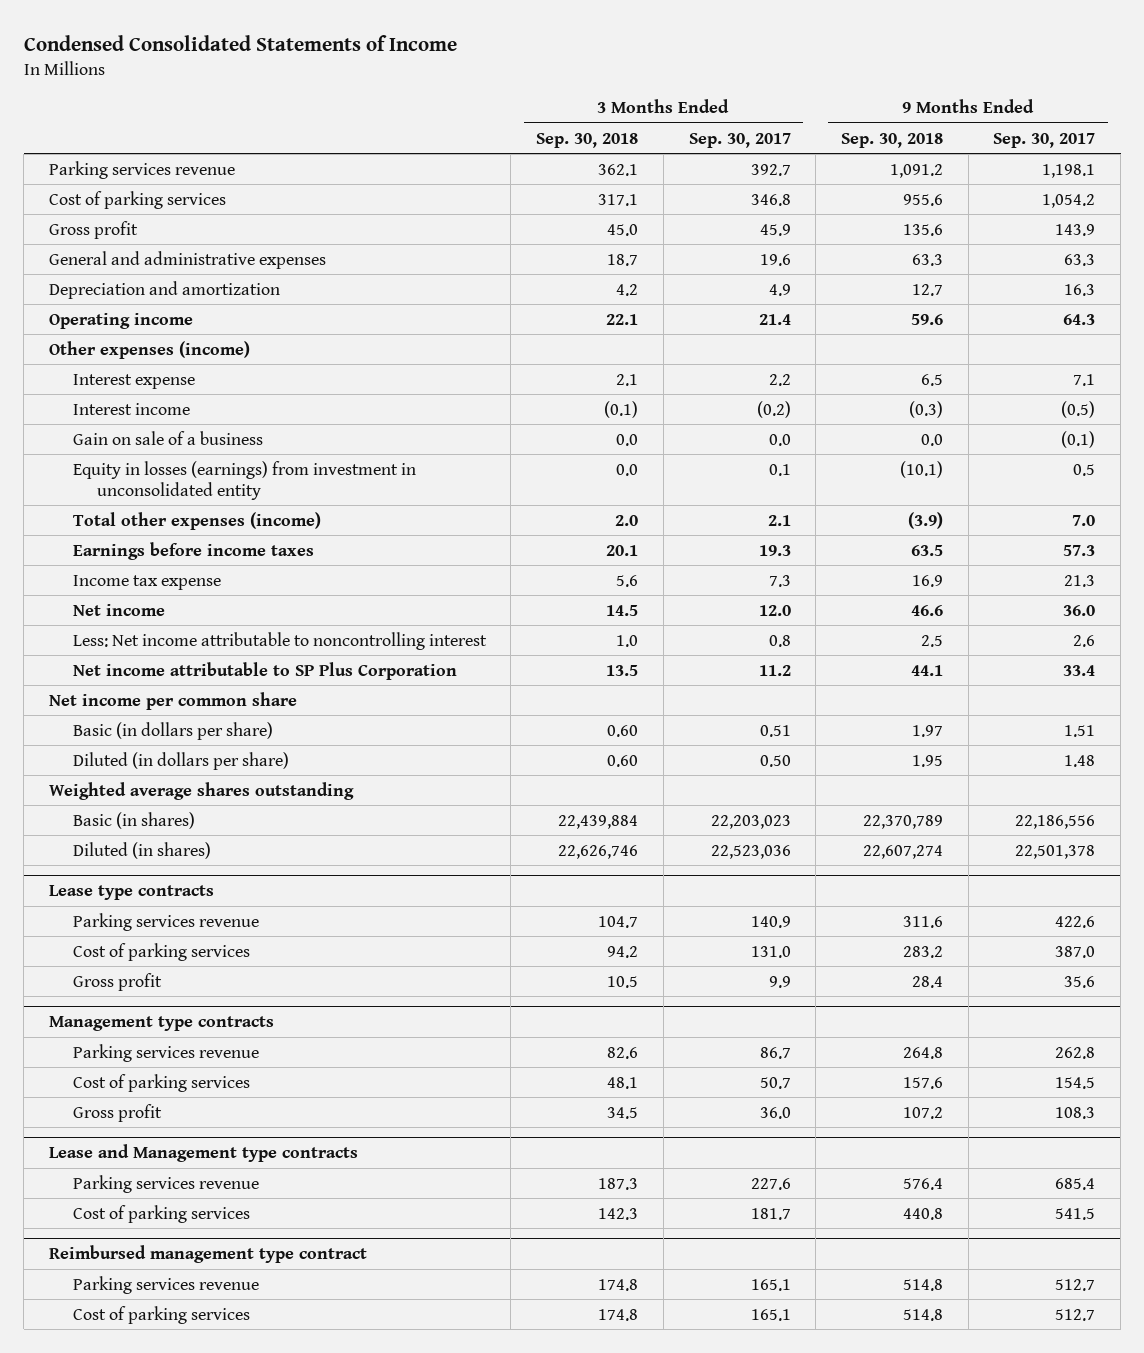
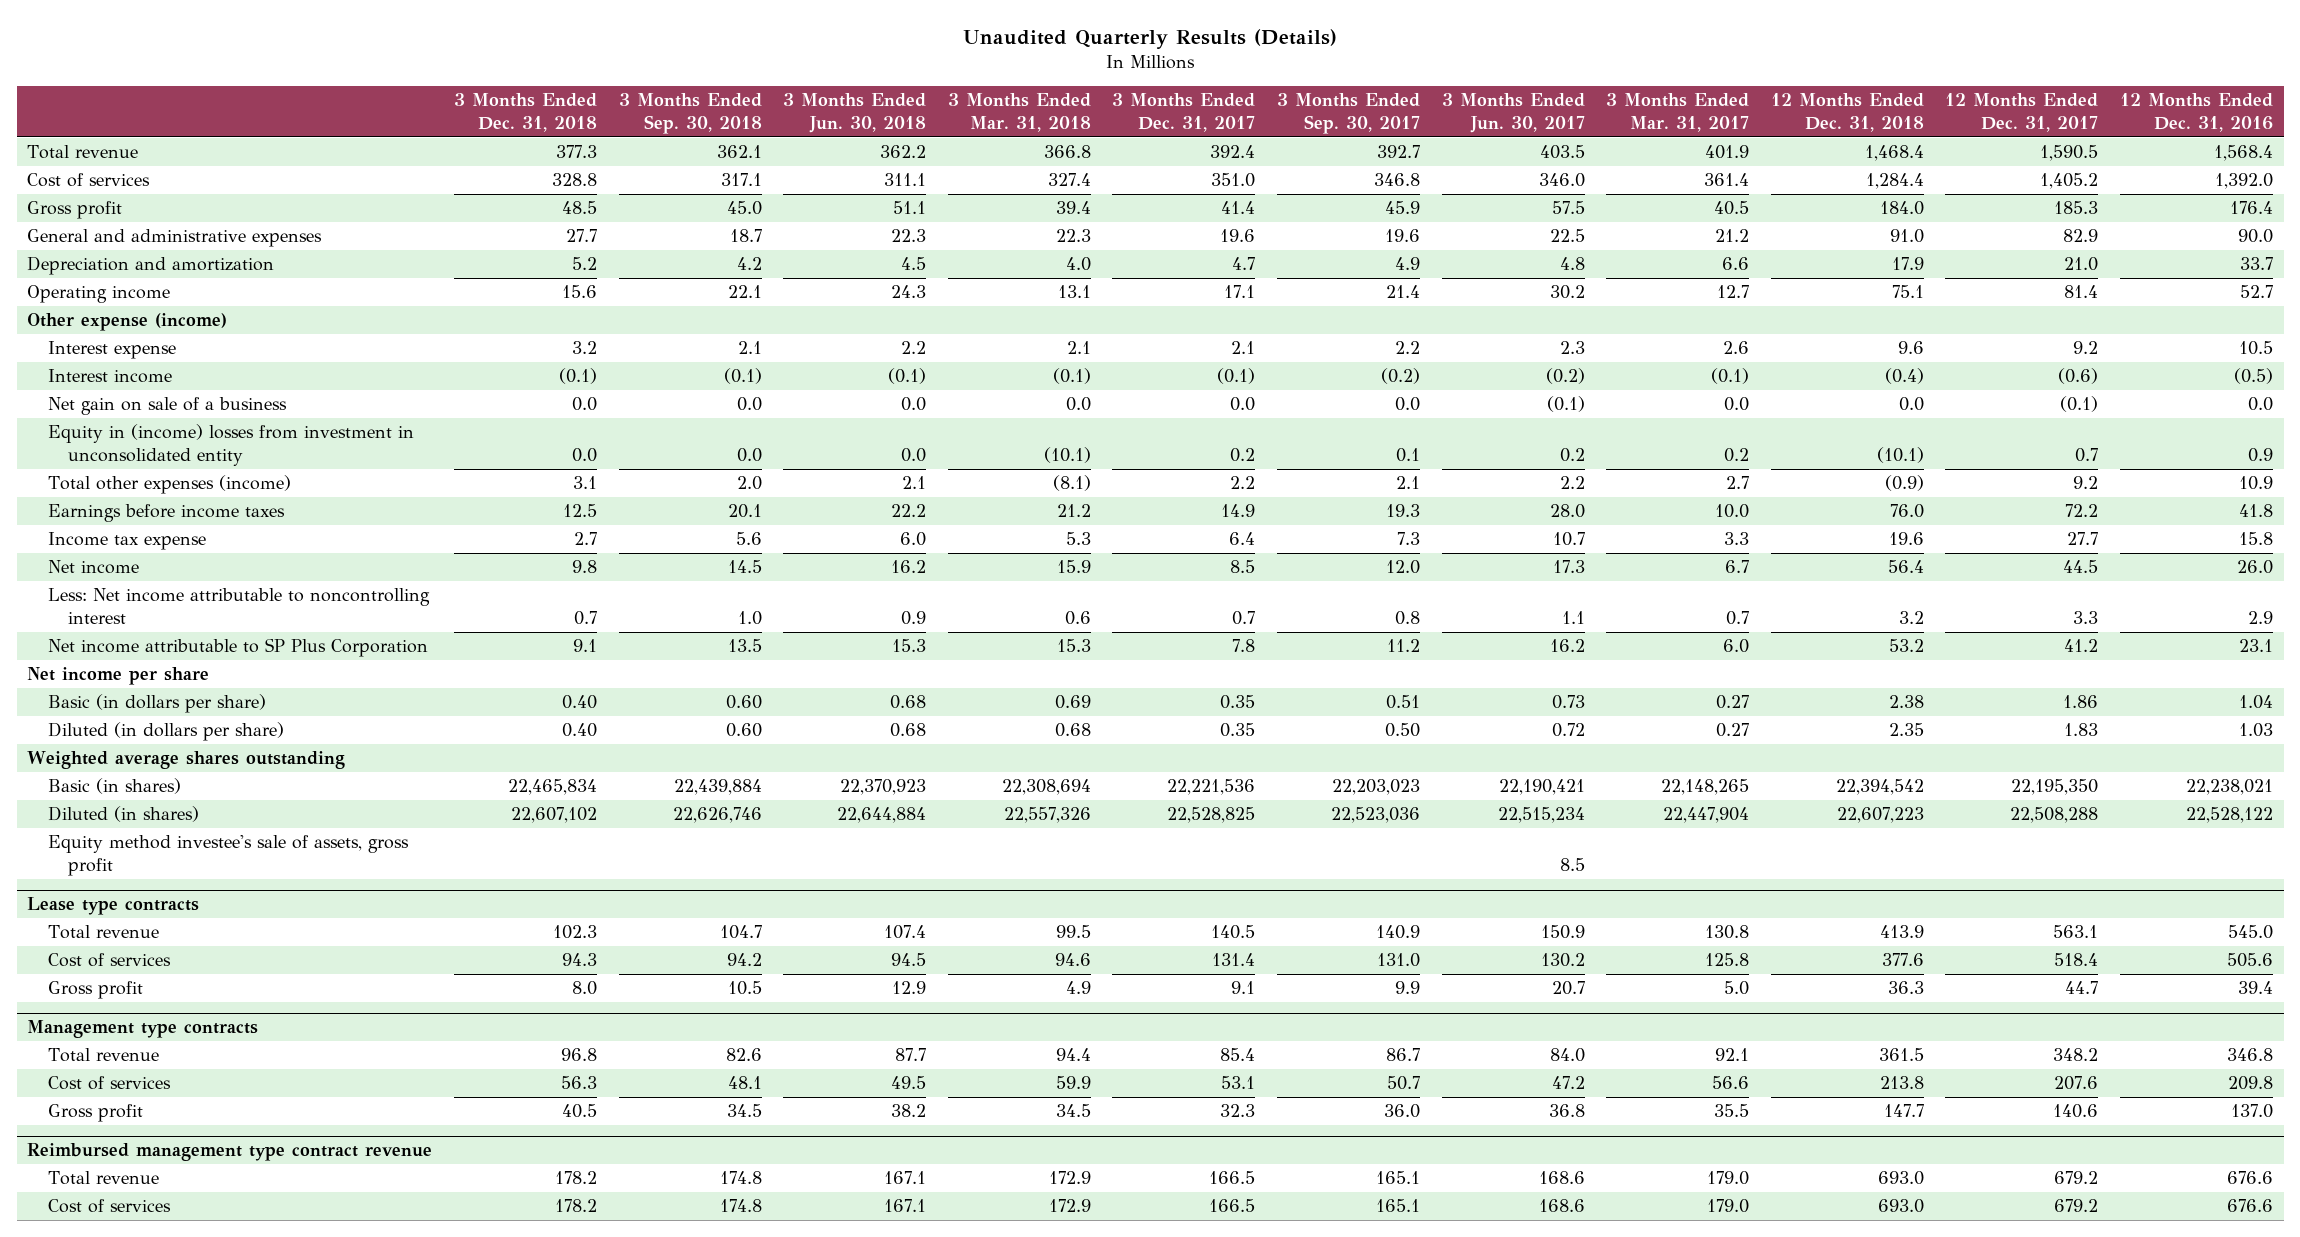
- Condensed Consolidated Statements of Income
+ Unaudited Quarterly Results (Details)
- | 3 Months Ended Sep. 30, 2018 | 3 Months Ended Sep. 30, 2017 | 9 Months Ended Sep. 30, 2018 | 9 Months Ended Sep. 30, 2017
+ | 3 Months Ended Dec. 31, 2018 | 3 Months Ended Sep. 30, 2018 | 3 Months Ended Jun. 30, 2018 | 3 Months Ended Mar. 31, 2018 | 3 Months Ended Dec. 31, 2017 | 3 Months Ended Sep. 30, 2017 | 3 Months Ended Jun. 30, 2017 | 3 Months Ended Mar. 31, 2017 | 12 Months Ended Dec. 31, 2018 | 12 Months Ended Dec. 31, 2017 | 12 Months Ended Dec. 31, 2016
- Parking services revenue | 362.1 | 392.7 | 1,091.2 | 1,198.1
- Cost of parking services | 317.1 | 346.8 | 955.6 | 1,054.2
+ Total revenue | 377.3 | 362.1 | 362.2 | 366.8 | 392.4 | 392.7 | 403.5 | 401.9 | 1,468.4 | 1,590.5 | 1,568.4
+ Cost of services | 328.8 | 317.1 | 311.1 | 327.4 | 351.0 | 346.8 | 346.0 | 361.4 | 1,284.4 | 1,405.2 | 1,392.0
- Other expenses (income)
+ Other expense (income)
- Gain on sale of a business | 0.0 | 0.0 | 0.0 | (0.1)
- Equity in losses (earnings) from investment in unconsolidated entity | 0.0 | 0.1 | (10.1) | 0.5
+ Net gain on sale of a business | 0.0 | 0.0 | 0.0 | 0.0 | 0.0 | 0.0 | (0.1) | 0.0 | 0.0 | (0.1) | 0.0
+ Equity in (income) losses from investment in unconsolidated entity | 0.0 | 0.0 | 0.0 | (10.1) | 0.2 | 0.1 | 0.2 | 0.2 | (10.1) | 0.7 | 0.9
- Net income per common share
+ Net income per share
+ Equity method investee's sale of assets, gross profit | | | | | | | 8.5 | | | |
@ Lease type contracts
- Parking services revenue | 104.7 | 140.9 | 311.6 | 422.6
- Cost of parking services | 94.2 | 131.0 | 283.2 | 387.0
+ Total revenue | 102.3 | 104.7 | 107.4 | 99.5 | 140.5 | 140.9 | 150.9 | 130.8 | 413.9 | 563.1 | 545.0
+ Cost of services | 94.3 | 94.2 | 94.5 | 94.6 | 131.4 | 131.0 | 130.2 | 125.8 | 377.6 | 518.4 | 505.6
@ Management type contracts
- Parking services revenue | 82.6 | 86.7 | 264.8 | 262.8
- Cost of parking services | 48.1 | 50.7 | 157.6 | 154.5
+ Total revenue | 96.8 | 82.6 | 87.7 | 94.4 | 85.4 | 86.7 | 84.0 | 92.1 | 361.5 | 348.2 | 346.8
+ Cost of services | 56.3 | 48.1 | 49.5 | 59.9 | 53.1 | 50.7 | 47.2 | 56.6 | 213.8 | 207.6 | 209.8
- Lease and Management type contracts
- Parking services revenue | 187.3 | 227.6 | 576.4 | 685.4
- Cost of parking services | 142.3 | 181.7 | 440.8 | 541.5
- Reimbursed management type contract
- Parking services revenue | 174.8 | 165.1 | 514.8 | 512.7
- Cost of parking services | 174.8 | 165.1 | 514.8 | 512.7
+ Reimbursed management type contract revenue
+ Total revenue | 178.2 | 174.8 | 167.1 | 172.9 | 166.5 | 165.1 | 168.6 | 179.0 | 693.0 | 679.2 | 676.6
+ Cost of services | 178.2 | 174.8 | 167.1 | 172.9 | 166.5 | 165.1 | 168.6 | 179.0 | 693.0 | 679.2 | 676.6

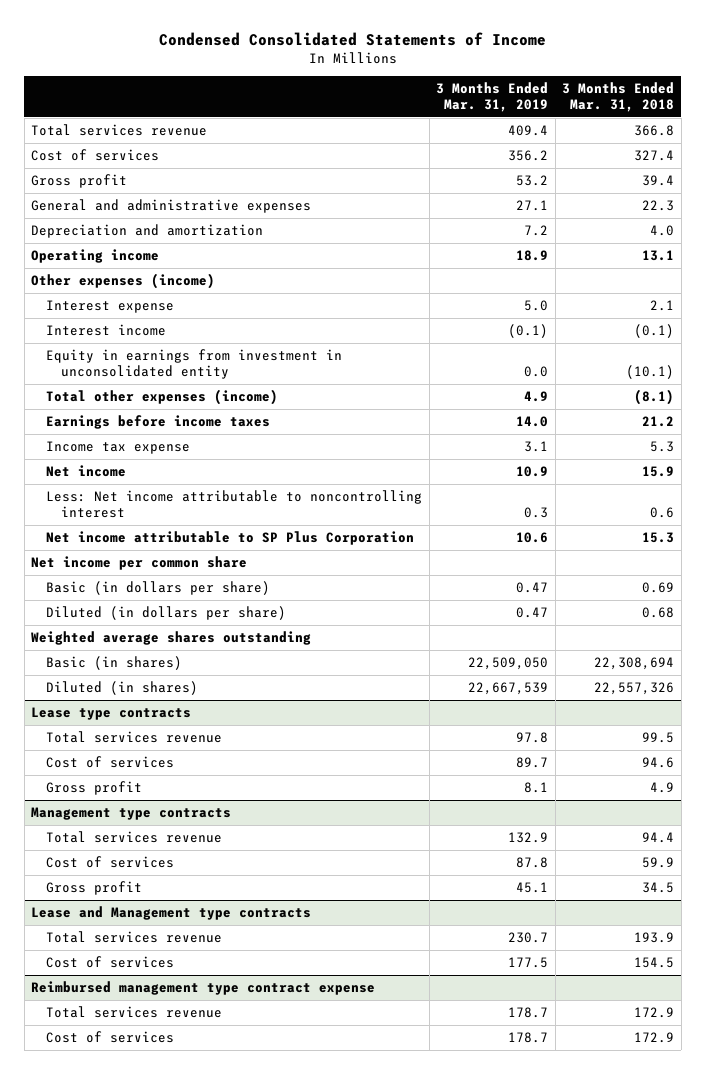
- Unaudited Quarterly Results (Details)
+ Condensed Consolidated Statements of Income
- | 3 Months Ended Dec. 31, 2018 | 3 Months Ended Sep. 30, 2018 | 3 Months Ended Jun. 30, 2018 | 3 Months Ended Mar. 31, 2018 | 3 Months Ended Dec. 31, 2017 | 3 Months Ended Sep. 30, 2017 | 3 Months Ended Jun. 30, 2017 | 3 Months Ended Mar. 31, 2017 | 12 Months Ended Dec. 31, 2018 | 12 Months Ended Dec. 31, 2017 | 12 Months Ended Dec. 31, 2016
+ | 3 Months Ended Mar. 31, 2019 | 3 Months Ended Mar. 31, 2018
- Total revenue | 377.3 | 362.1 | 362.2 | 366.8 | 392.4 | 392.7 | 403.5 | 401.9 | 1,468.4 | 1,590.5 | 1,568.4
+ Total services revenue | 409.4 | 366.8
- Other expense (income)
+ Other expenses (income)
- Net gain on sale of a business | 0.0 | 0.0 | 0.0 | 0.0 | 0.0 | 0.0 | (0.1) | 0.0 | 0.0 | (0.1) | 0.0
- Equity in (income) losses from investment in unconsolidated entity | 0.0 | 0.0 | 0.0 | (10.1) | 0.2 | 0.1 | 0.2 | 0.2 | (10.1) | 0.7 | 0.9
+ Equity in earnings from investment in unconsolidated entity | 0.0 | (10.1)
- Net income per share
+ Net income per common share
- Equity method investee's sale of assets, gross profit | | | | | | | 8.5 | | | |
@ Lease type contracts
- Total revenue | 102.3 | 104.7 | 107.4 | 99.5 | 140.5 | 140.9 | 150.9 | 130.8 | 413.9 | 563.1 | 545.0
+ Total services revenue | 97.8 | 99.5
@ Management type contracts
- Total revenue | 96.8 | 82.6 | 87.7 | 94.4 | 85.4 | 86.7 | 84.0 | 92.1 | 361.5 | 348.2 | 346.8
+ Total services revenue | 132.9 | 94.4
- Reimbursed management type contract revenue
- Total revenue | 178.2 | 174.8 | 167.1 | 172.9 | 166.5 | 165.1 | 168.6 | 179.0 | 693.0 | 679.2 | 676.6
+ Lease and Management type contracts
+ Total services revenue | 230.7 | 193.9
+ Cost of services | 177.5 | 154.5
+ Reimbursed management type contract expense
+ Total services revenue | 178.7 | 172.9

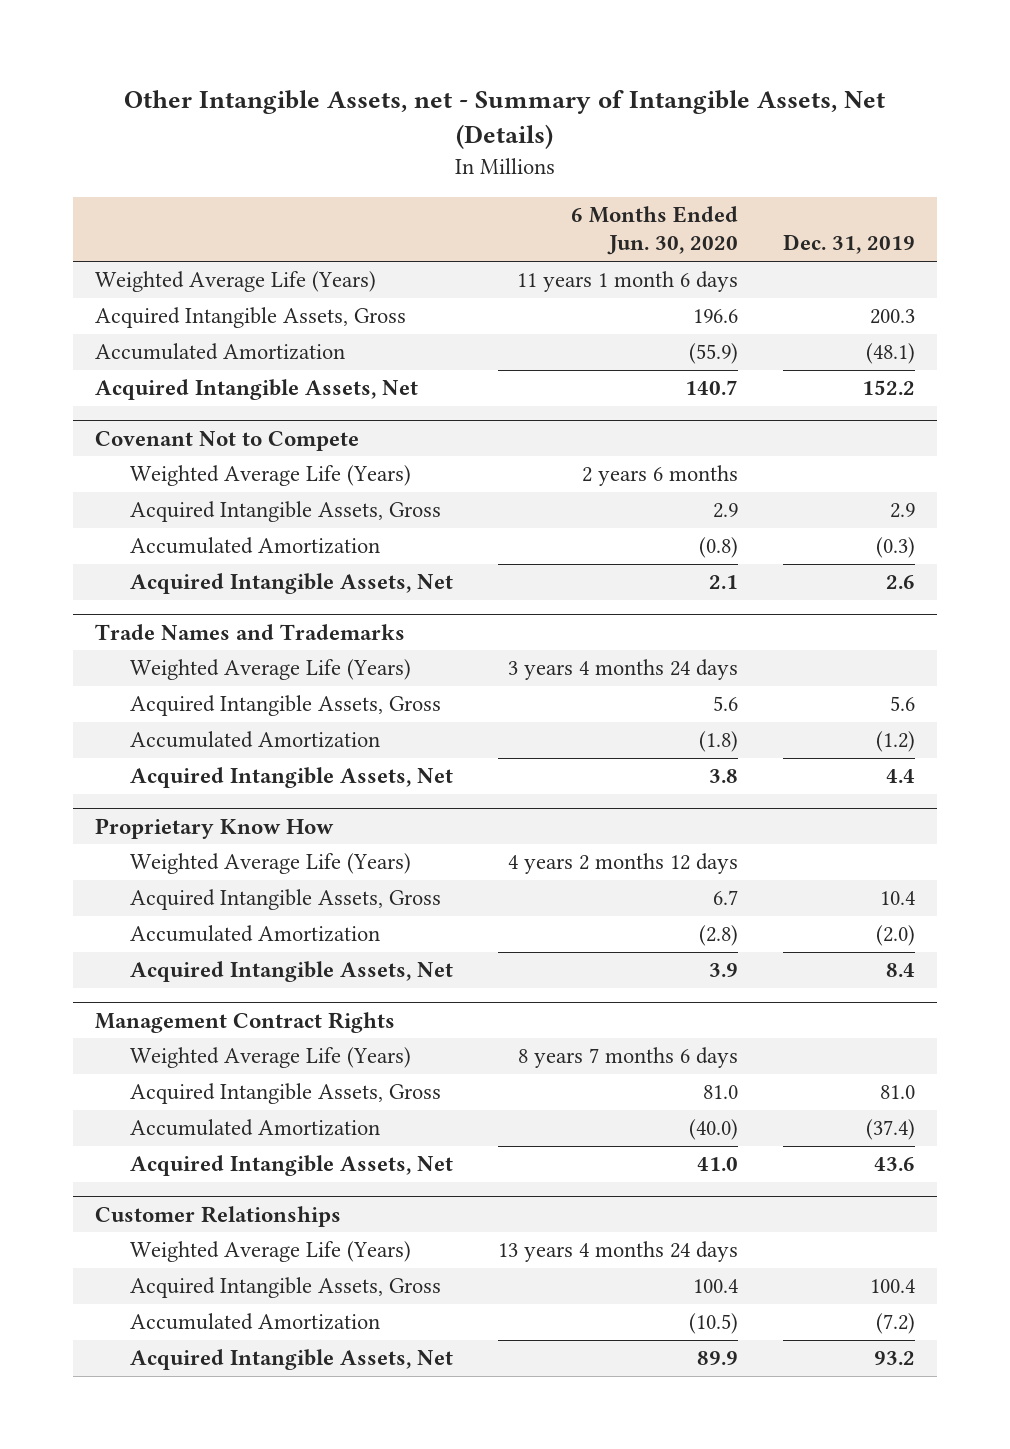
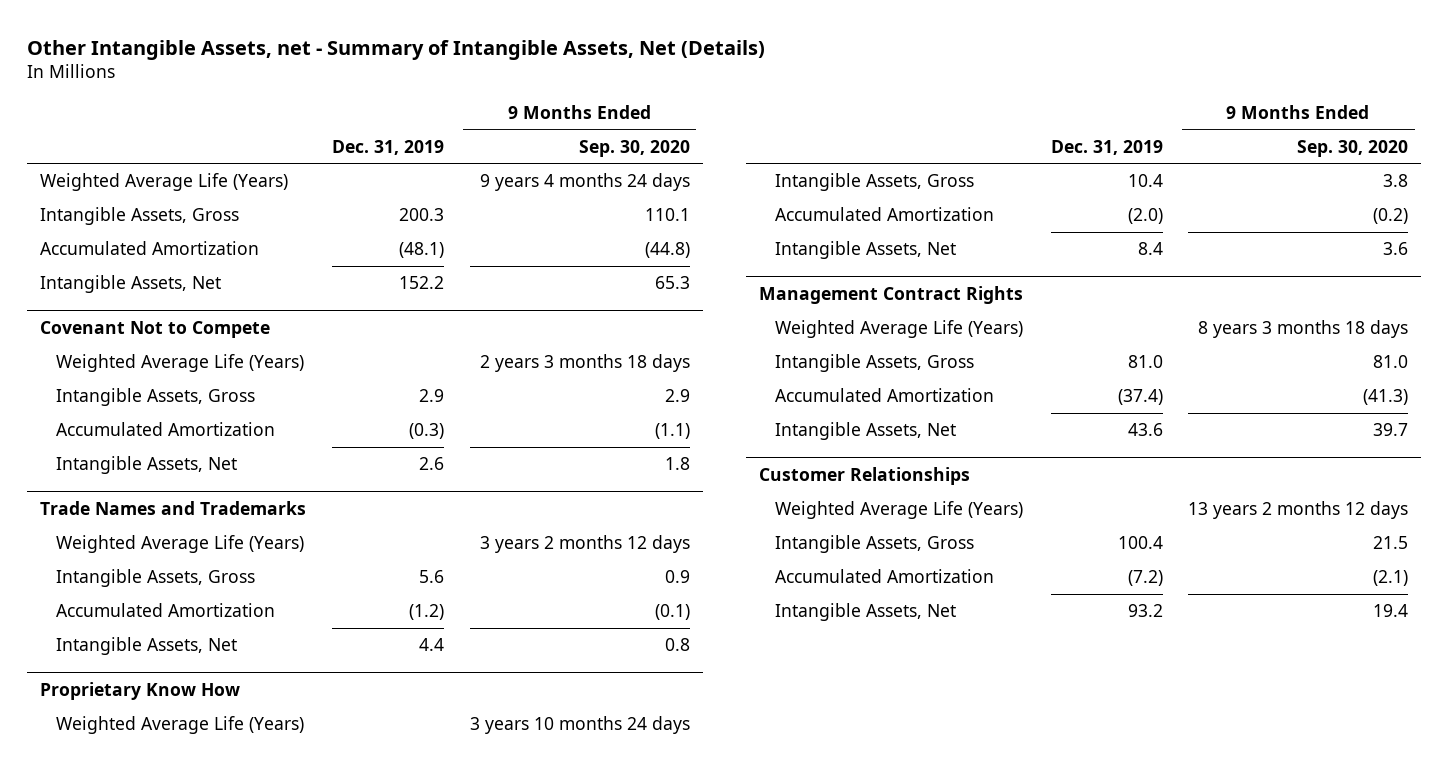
- | 6 Months Ended Jun. 30, 2020 | Dec. 31, 2019
+ | Dec. 31, 2019 | 9 Months Ended Sep. 30, 2020
- Acquired Intangible Assets, Gross | 196.6 | 200.3
+ Intangible Assets, Gross | 200.3 | 110.1
- Acquired Intangible Assets, Net | 140.7 | 152.2
+ Intangible Assets, Net | 152.2 | 65.3
@ Covenant Not to Compete
- Acquired Intangible Assets, Gross | 2.9 | 2.9
+ Intangible Assets, Gross | 2.9 | 2.9
- Acquired Intangible Assets, Net | 2.1 | 2.6
+ Intangible Assets, Net | 2.6 | 1.8
@ Trade Names and Trademarks
- Acquired Intangible Assets, Gross | 5.6 | 5.6
+ Intangible Assets, Gross | 5.6 | 0.9
- Acquired Intangible Assets, Net | 3.8 | 4.4
+ Intangible Assets, Net | 4.4 | 0.8
@ Proprietary Know How
- Acquired Intangible Assets, Gross | 6.7 | 10.4
+ Intangible Assets, Gross | 10.4 | 3.8
- Acquired Intangible Assets, Net | 3.9 | 8.4
+ Intangible Assets, Net | 8.4 | 3.6
@ Management Contract Rights
- Acquired Intangible Assets, Gross | 81.0 | 81.0
+ Intangible Assets, Gross | 81.0 | 81.0
- Acquired Intangible Assets, Net | 41.0 | 43.6
+ Intangible Assets, Net | 43.6 | 39.7
@ Customer Relationships
- Acquired Intangible Assets, Gross | 100.4 | 100.4
+ Intangible Assets, Gross | 100.4 | 21.5
- Acquired Intangible Assets, Net | 89.9 | 93.2
+ Intangible Assets, Net | 93.2 | 19.4

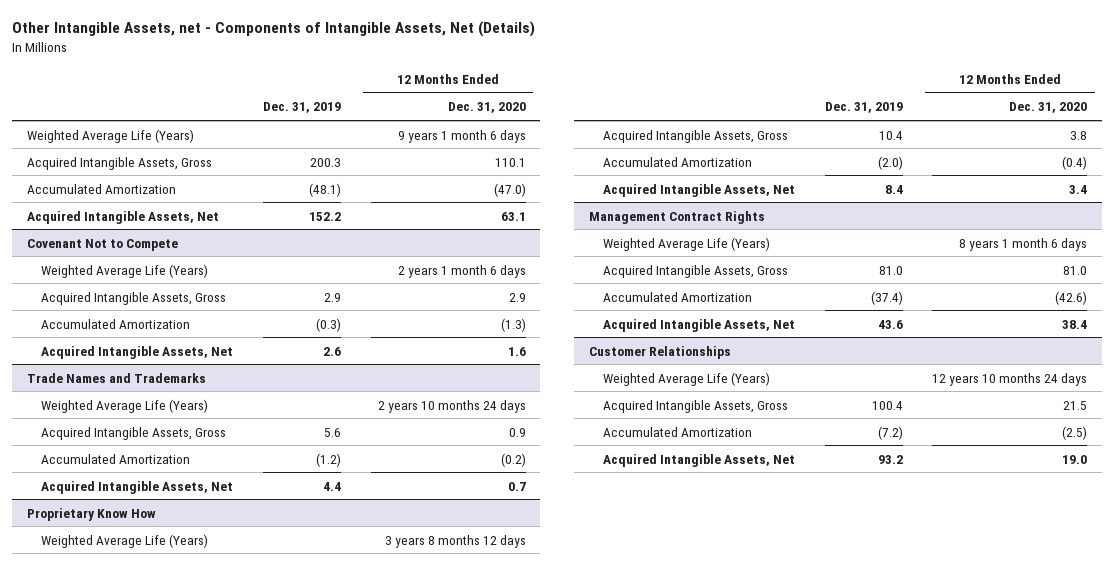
- Other Intangible Assets, net - Summary of Intangible Assets, Net (Details)
+ Other Intangible Assets, net - Components of Intangible Assets, Net (Details)
- | Dec. 31, 2019 | 9 Months Ended Sep. 30, 2020
+ | Dec. 31, 2019 | 12 Months Ended Dec. 31, 2020
- Intangible Assets, Gross | 200.3 | 110.1
+ Acquired Intangible Assets, Gross | 200.3 | 110.1
- Intangible Assets, Net | 152.2 | 65.3
+ Acquired Intangible Assets, Net | 152.2 | 63.1
@ Covenant Not to Compete
- Intangible Assets, Gross | 2.9 | 2.9
+ Acquired Intangible Assets, Gross | 2.9 | 2.9
- Intangible Assets, Net | 2.6 | 1.8
+ Acquired Intangible Assets, Net | 2.6 | 1.6
@ Trade Names and Trademarks
- Intangible Assets, Gross | 5.6 | 0.9
+ Acquired Intangible Assets, Gross | 5.6 | 0.9
- Intangible Assets, Net | 4.4 | 0.8
+ Acquired Intangible Assets, Net | 4.4 | 0.7
@ Proprietary Know How
- Intangible Assets, Gross | 10.4 | 3.8
+ Acquired Intangible Assets, Gross | 10.4 | 3.8
- Intangible Assets, Net | 8.4 | 3.6
+ Acquired Intangible Assets, Net | 8.4 | 3.4
@ Management Contract Rights
- Intangible Assets, Gross | 81.0 | 81.0
+ Acquired Intangible Assets, Gross | 81.0 | 81.0
- Intangible Assets, Net | 43.6 | 39.7
+ Acquired Intangible Assets, Net | 43.6 | 38.4
@ Customer Relationships
- Intangible Assets, Gross | 100.4 | 21.5
+ Acquired Intangible Assets, Gross | 100.4 | 21.5
- Intangible Assets, Net | 93.2 | 19.4
+ Acquired Intangible Assets, Net | 93.2 | 19.0

